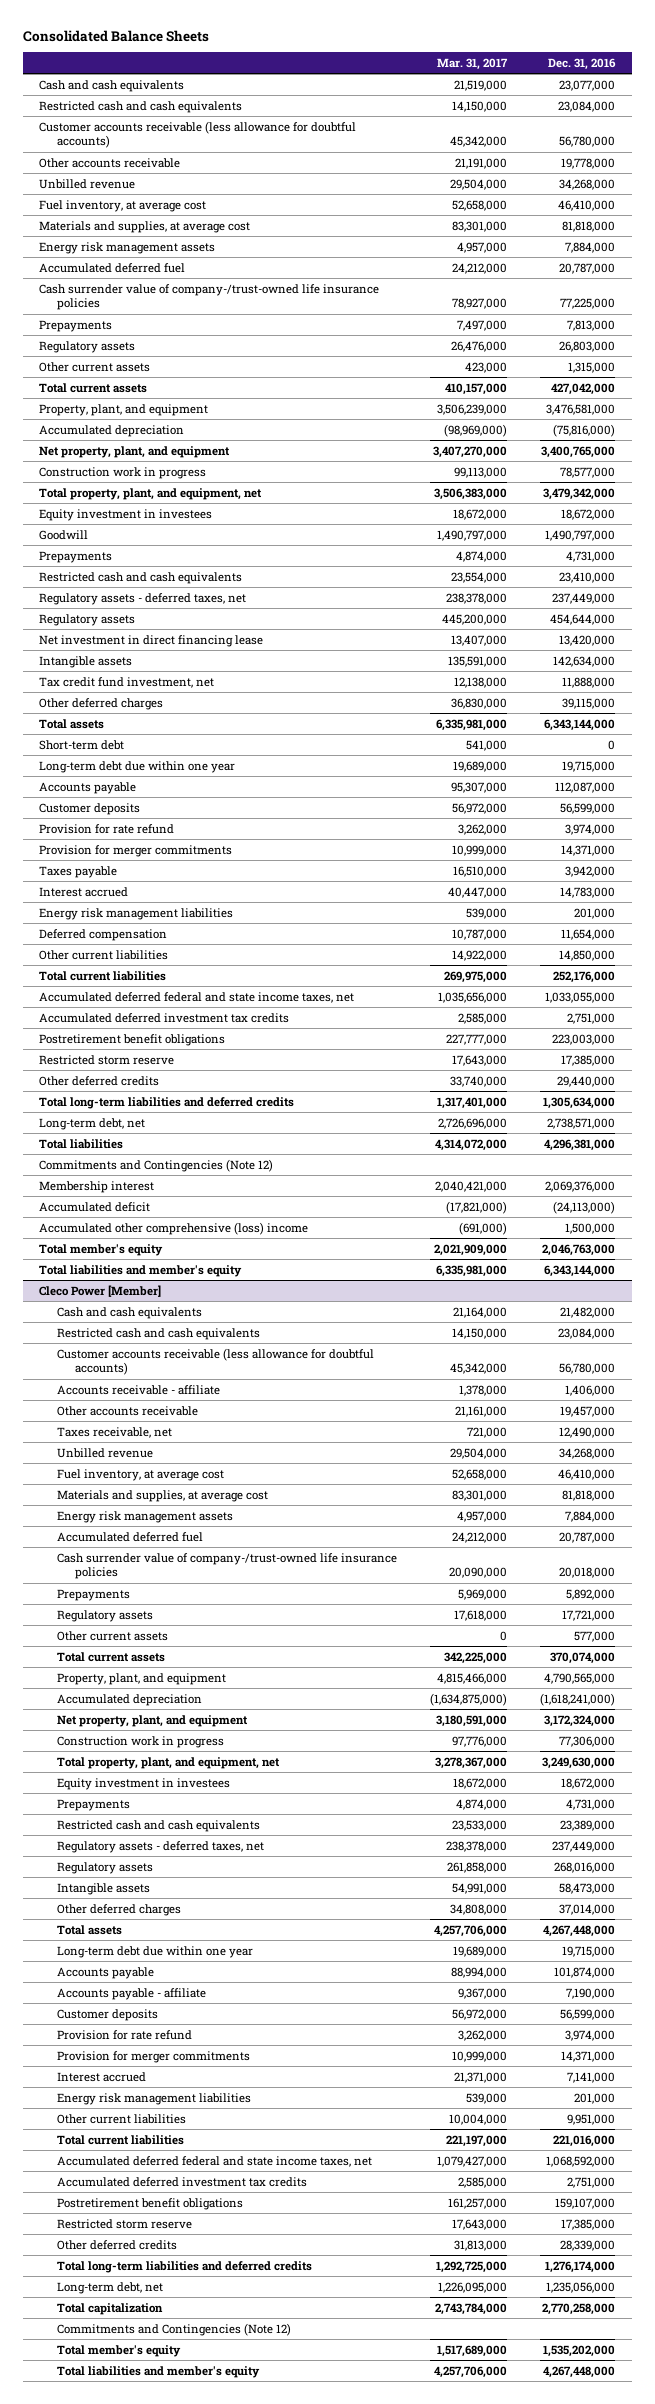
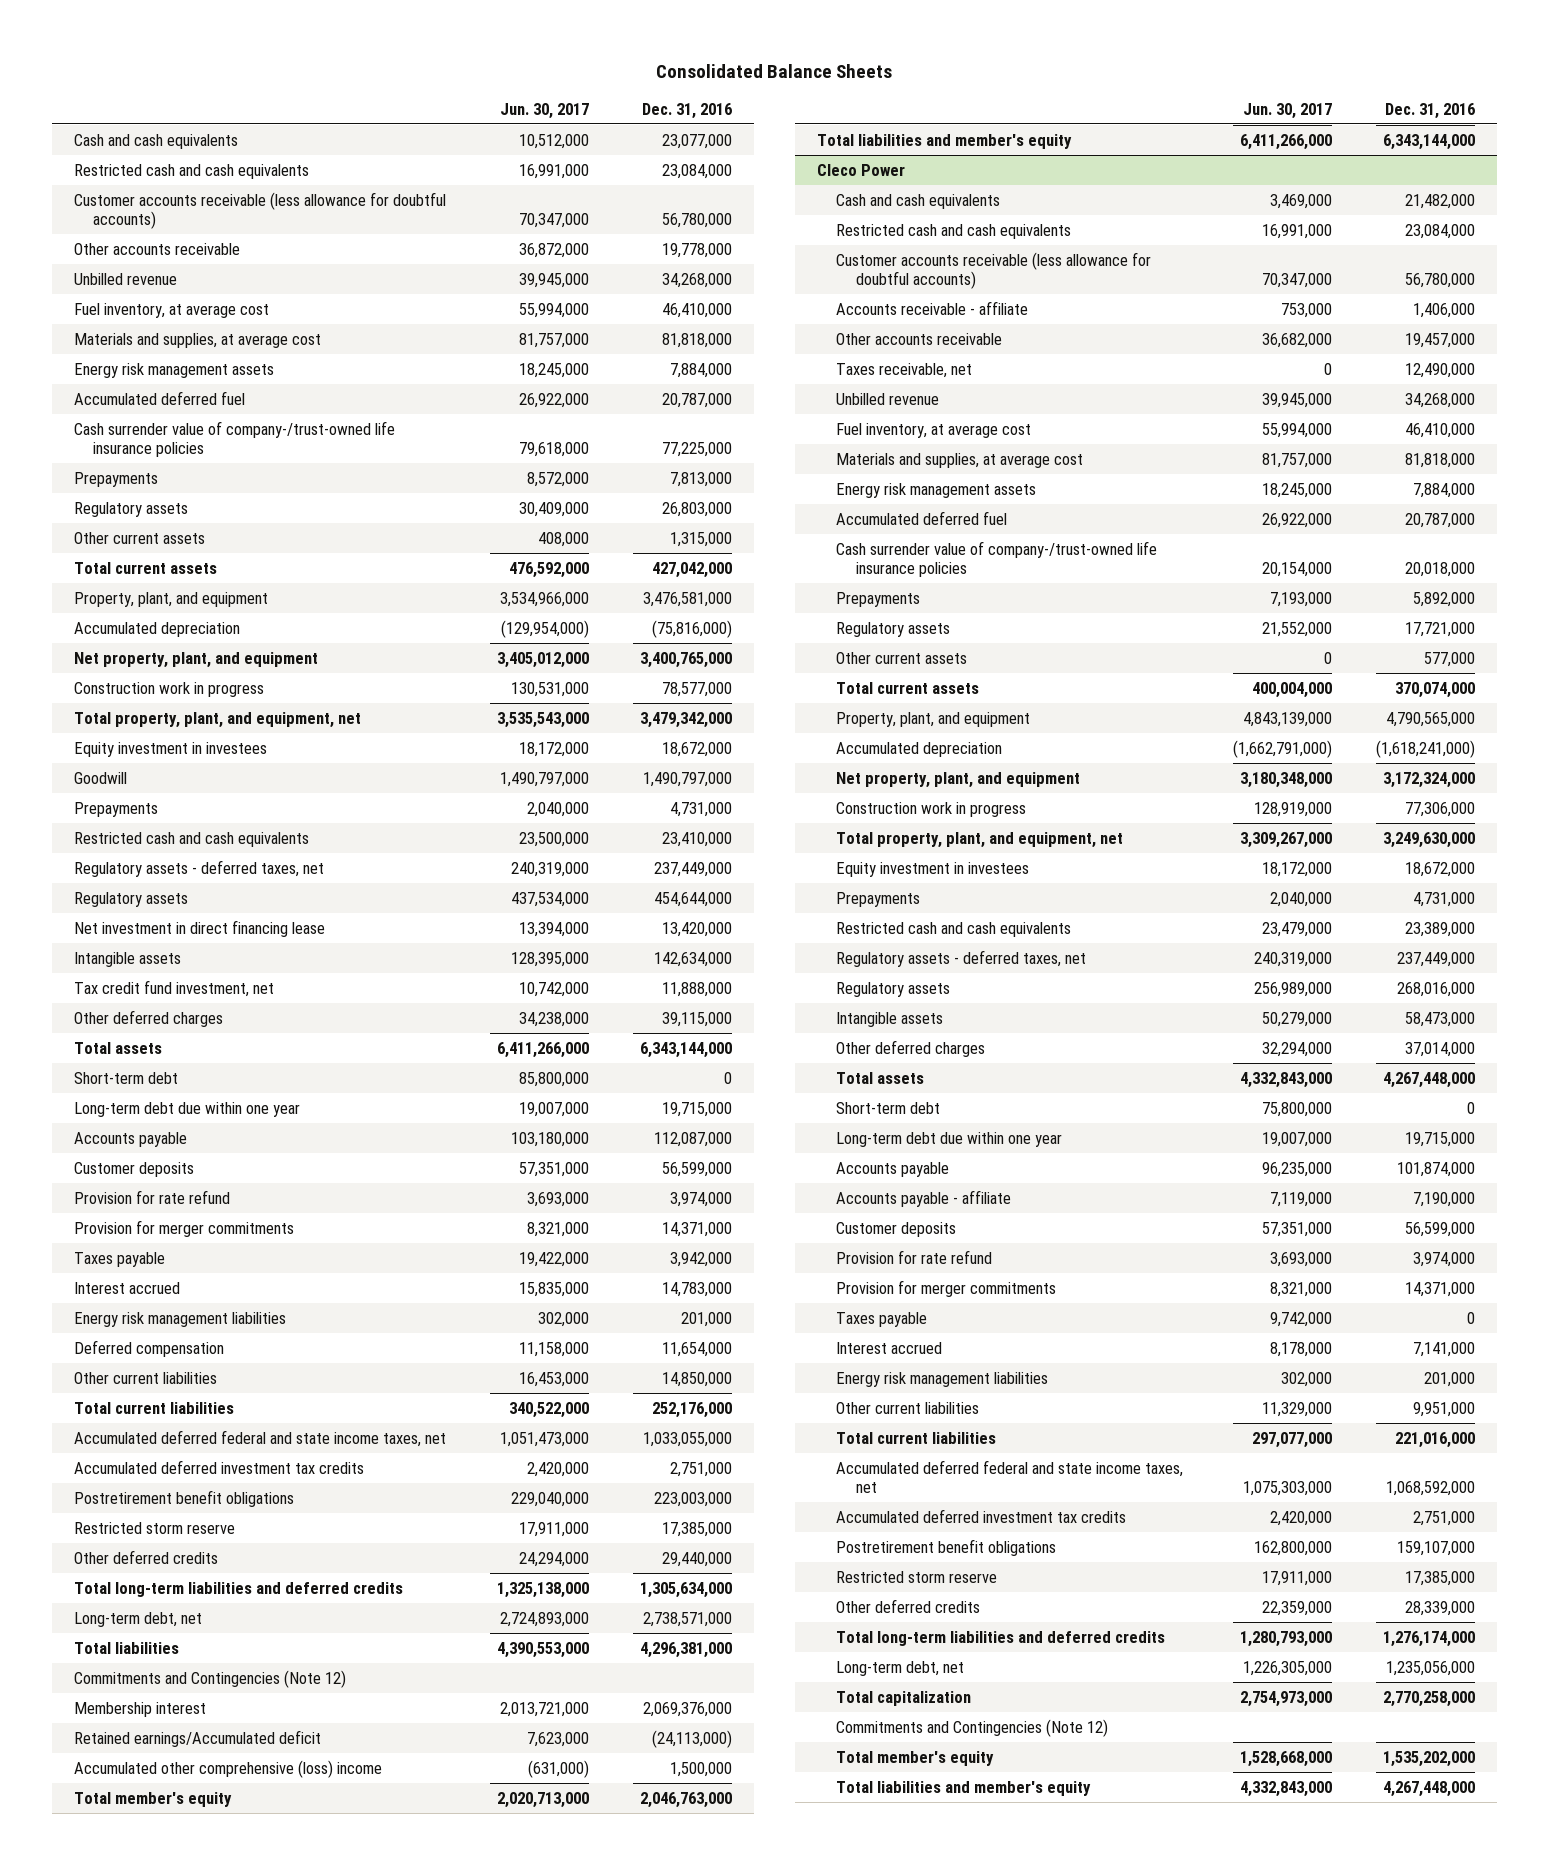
- | Mar. 31, 2017 | Dec. 31, 2016
+ | Jun. 30, 2017 | Dec. 31, 2016
- Accumulated deficit | (17,821,000) | (24,113,000)
+ Retained earnings/Accumulated deficit | 7,623,000 | (24,113,000)
- Cleco Power [Member]
+ Cleco Power
+ Short-term debt | 75,800,000 | 0
+ Taxes payable | 9,742,000 | 0

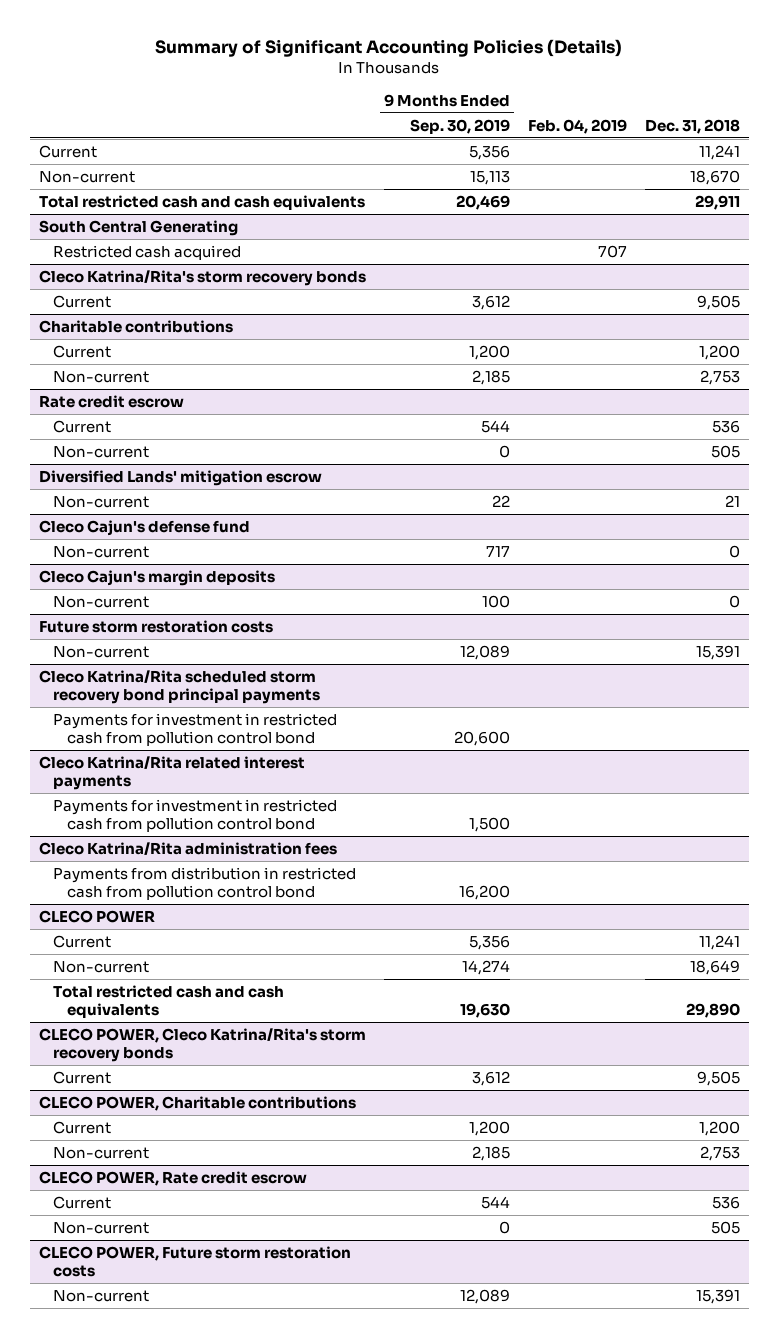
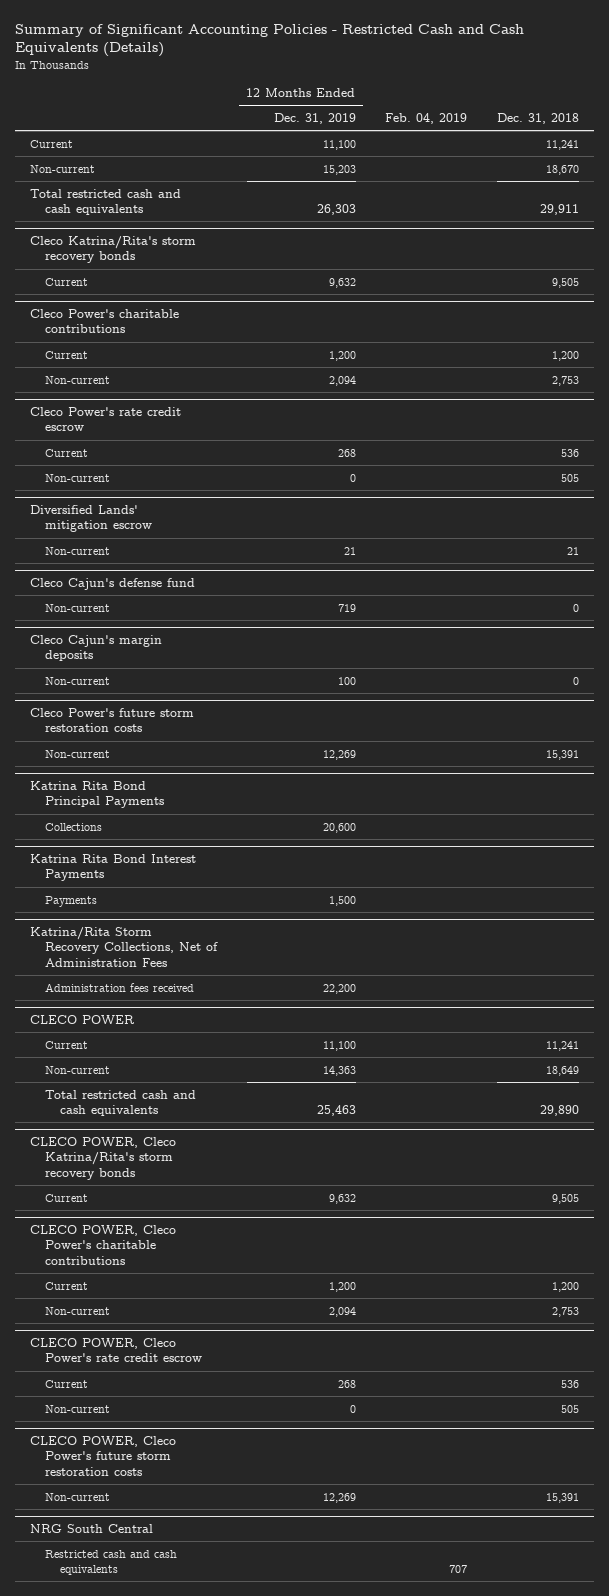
- Summary of Significant Accounting Policies (Details)
+ Summary of Significant Accounting Policies - Restricted Cash and Cash Equivalents (Details)
- | 9 Months Ended Sep. 30, 2019 | Feb. 04, 2019 | Dec. 31, 2018
+ | 12 Months Ended Dec. 31, 2019 | Feb. 04, 2019 | Dec. 31, 2018
- South Central Generating
- Restricted cash acquired | | 707 |
- Charitable contributions
+ Cleco Power's charitable contributions
- Rate credit escrow
+ Cleco Power's rate credit escrow
- Future storm restoration costs
+ Cleco Power's future storm restoration costs
- Cleco Katrina/Rita scheduled storm recovery bond principal payments
- Payments for investment in restricted cash from pollution control bond | 20,600 | |
- Cleco Katrina/Rita related interest payments
- Payments for investment in restricted cash from pollution control bond | 1,500 | |
- Cleco Katrina/Rita administration fees
- Payments from distribution in restricted cash from pollution control bond | 16,200 | |
+ Katrina Rita Bond Principal Payments
+ Collections | 20,600 | |
+ Katrina Rita Bond Interest Payments
+ Payments | 1,500 | |
+ Katrina/Rita Storm Recovery Collections, Net of Administration Fees
+ Administration fees received | 22,200 | |
- CLECO POWER, Charitable contributions
+ CLECO POWER, Cleco Power's charitable contributions
- CLECO POWER, Rate credit escrow
+ CLECO POWER, Cleco Power's rate credit escrow
- CLECO POWER, Future storm restoration costs
+ CLECO POWER, Cleco Power's future storm restoration costs
+ NRG South Central
+ Restricted cash and cash equivalents | | 707 |

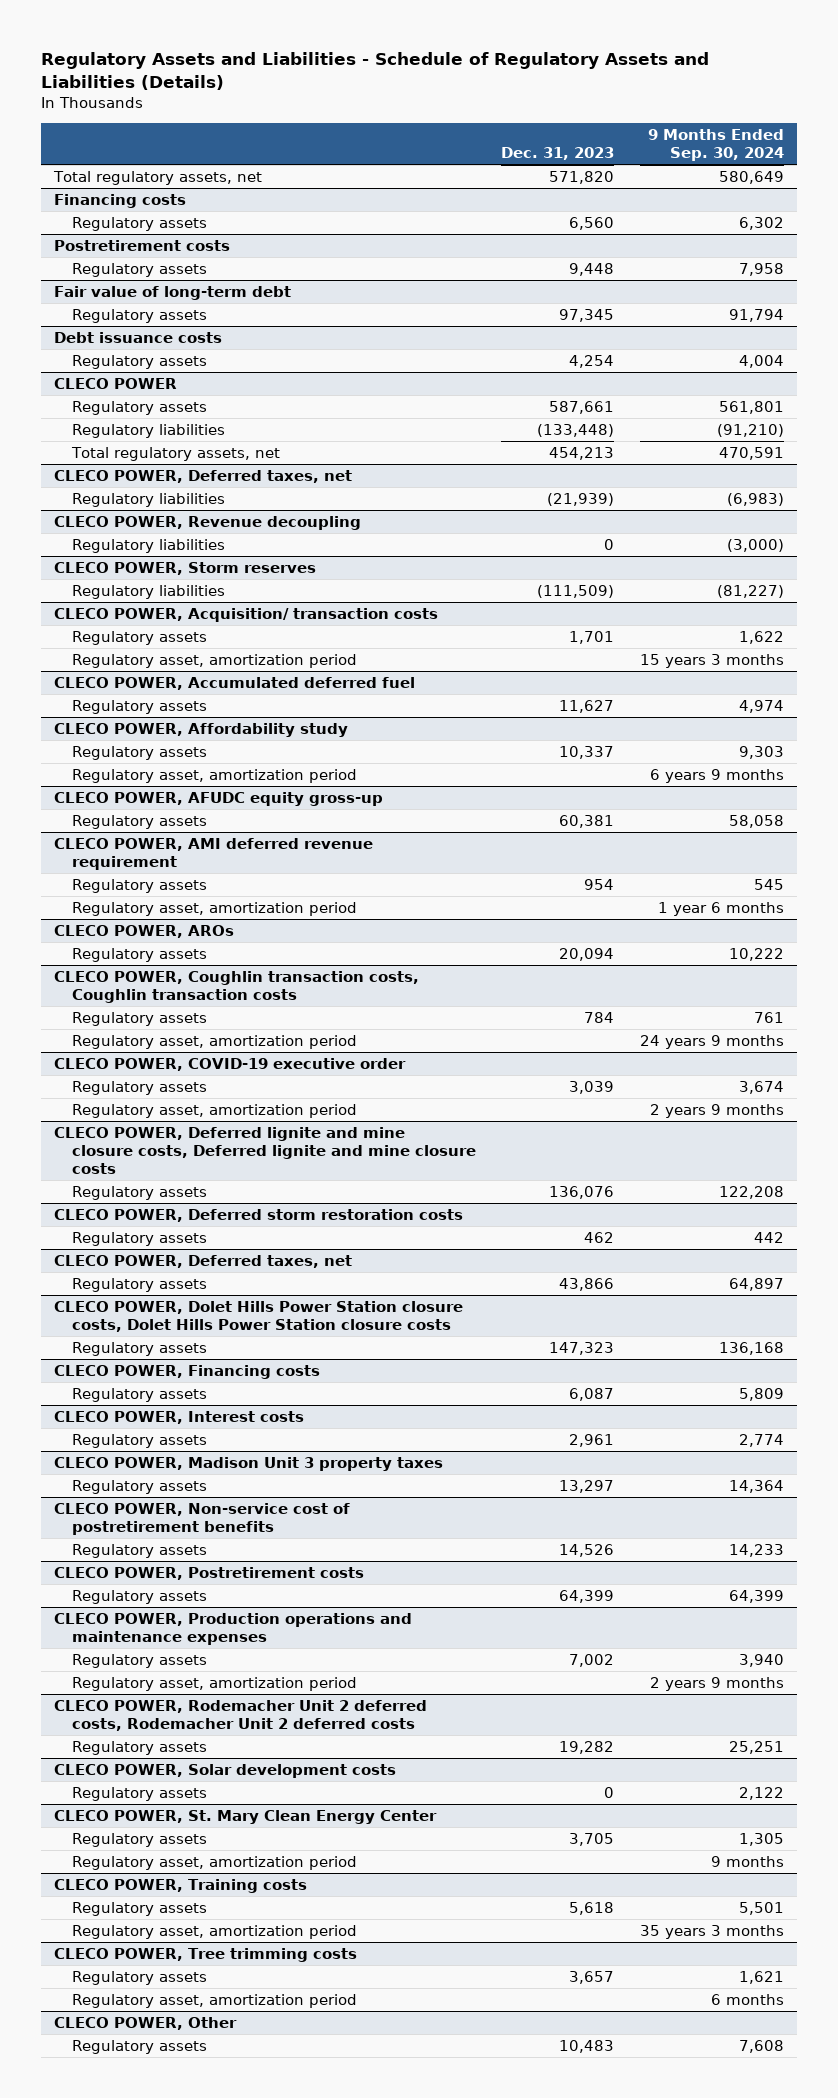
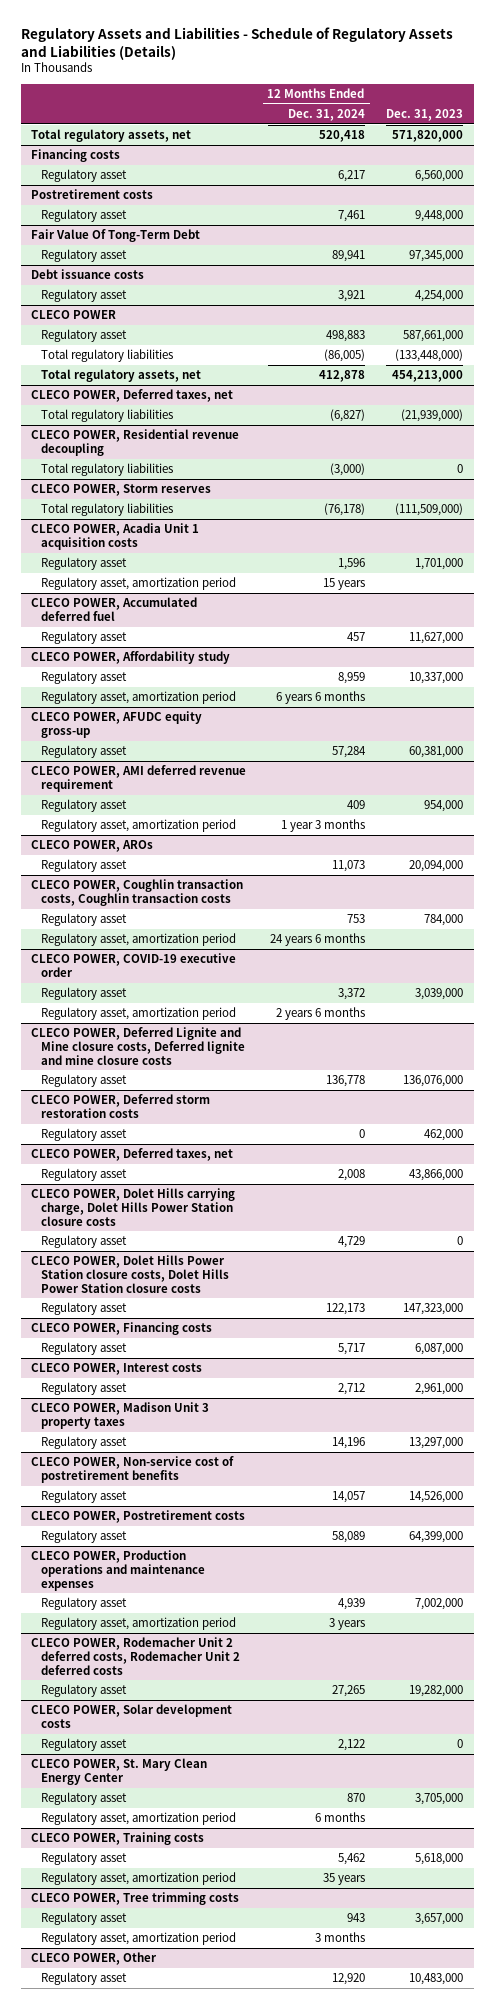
- | Dec. 31, 2023 | 9 Months Ended Sep. 30, 2024
+ | 12 Months Ended Dec. 31, 2024 | Dec. 31, 2023
- Total regulatory assets, net | 571,820 | 580,649
+ Total regulatory assets, net | 520,418 | 571,820,000
@ Financing costs
- Regulatory assets | 6,560 | 6,302
+ Regulatory asset | 6,217 | 6,560,000
@ Postretirement costs
- Regulatory assets | 9,448 | 7,958
- Fair value of long-term debt
- Regulatory assets | 97,345 | 91,794
@ Postretirement costs
+ Regulatory asset | 7,461 | 9,448,000
+ Fair Value Of Tong-Term Debt
+ Regulatory asset | 89,941 | 97,345,000
@ Debt issuance costs
- Regulatory assets | 4,254 | 4,004
+ Regulatory asset | 3,921 | 4,254,000
@ CLECO POWER
- Regulatory assets | 587,661 | 561,801
- Regulatory liabilities | (133,448) | (91,210)
- Total regulatory assets, net | 454,213 | 470,591
+ Regulatory asset | 498,883 | 587,661,000
+ Total regulatory liabilities | (86,005) | (133,448,000)
+ Total regulatory assets, net | 412,878 | 454,213,000
@ CLECO POWER, Deferred taxes, net
- Regulatory liabilities | (21,939) | (6,983)
- CLECO POWER, Revenue decoupling
- Regulatory liabilities | 0 | (3,000)
@ CLECO POWER, Deferred taxes, net
+ Total regulatory liabilities | (6,827) | (21,939,000)
+ CLECO POWER, Residential revenue decoupling
+ Total regulatory liabilities | (3,000) | 0
@ CLECO POWER, Storm reserves
- Regulatory liabilities | (111,509) | (81,227)
- CLECO POWER, Acquisition/ transaction costs
- Regulatory assets | 1,701 | 1,622
@ CLECO POWER, Storm reserves
+ Total regulatory liabilities | (76,178) | (111,509,000)
+ CLECO POWER, Acadia Unit 1 acquisition costs
+ Regulatory asset | 1,596 | 1,701,000
@ CLECO POWER, Accumulated deferred fuel
- Regulatory assets | 11,627 | 4,974
+ Regulatory asset | 457 | 11,627,000
@ CLECO POWER, Affordability study
- Regulatory assets | 10,337 | 9,303
+ Regulatory asset | 8,959 | 10,337,000
@ CLECO POWER, AFUDC equity gross-up
- Regulatory assets | 60,381 | 58,058
+ Regulatory asset | 57,284 | 60,381,000
@ CLECO POWER, AMI deferred revenue requirement
- Regulatory assets | 954 | 545
+ Regulatory asset | 409 | 954,000
@ CLECO POWER, AROs
- Regulatory assets | 20,094 | 10,222
+ Regulatory asset | 11,073 | 20,094,000
@ CLECO POWER, Coughlin transaction costs, Coughlin transaction costs
- Regulatory assets | 784 | 761
+ Regulatory asset | 753 | 784,000
@ CLECO POWER, COVID-19 executive order
- Regulatory assets | 3,039 | 3,674
+ Regulatory asset | 3,372 | 3,039,000
- CLECO POWER, Deferred lignite and mine closure costs, Deferred lignite and mine closure costs
- Regulatory assets | 136,076 | 122,208
+ CLECO POWER, Deferred Lignite and Mine closure costs, Deferred lignite and mine closure costs
+ Regulatory asset | 136,778 | 136,076,000
@ CLECO POWER, Deferred storm restoration costs
- Regulatory assets | 462 | 442
+ Regulatory asset | 0 | 462,000
@ CLECO POWER, Deferred taxes, net
- Regulatory assets | 43,866 | 64,897
+ Regulatory asset | 2,008 | 43,866,000
+ CLECO POWER, Dolet Hills carrying charge, Dolet Hills Power Station closure costs
+ Regulatory asset | 4,729 | 0
@ CLECO POWER, Dolet Hills Power Station closure costs, Dolet Hills Power Station closure costs
- Regulatory assets | 147,323 | 136,168
+ Regulatory asset | 122,173 | 147,323,000
@ CLECO POWER, Financing costs
- Regulatory assets | 6,087 | 5,809
+ Regulatory asset | 5,717 | 6,087,000
@ CLECO POWER, Interest costs
- Regulatory assets | 2,961 | 2,774
+ Regulatory asset | 2,712 | 2,961,000
@ CLECO POWER, Madison Unit 3 property taxes
- Regulatory assets | 13,297 | 14,364
+ Regulatory asset | 14,196 | 13,297,000
@ CLECO POWER, Non-service cost of postretirement benefits
- Regulatory assets | 14,526 | 14,233
+ Regulatory asset | 14,057 | 14,526,000
@ CLECO POWER, Postretirement costs
- Regulatory assets | 64,399 | 64,399
+ Regulatory asset | 58,089 | 64,399,000
@ CLECO POWER, Production operations and maintenance expenses
- Regulatory assets | 7,002 | 3,940
+ Regulatory asset | 4,939 | 7,002,000
@ CLECO POWER, Rodemacher Unit 2 deferred costs, Rodemacher Unit 2 deferred costs
- Regulatory assets | 19,282 | 25,251
+ Regulatory asset | 27,265 | 19,282,000
@ CLECO POWER, Solar development costs
- Regulatory assets | 0 | 2,122
+ Regulatory asset | 2,122 | 0
@ CLECO POWER, St. Mary Clean Energy Center
- Regulatory assets | 3,705 | 1,305
+ Regulatory asset | 870 | 3,705,000
@ CLECO POWER, Training costs
- Regulatory assets | 5,618 | 5,501
+ Regulatory asset | 5,462 | 5,618,000
@ CLECO POWER, Tree trimming costs
- Regulatory assets | 3,657 | 1,621
+ Regulatory asset | 943 | 3,657,000
@ CLECO POWER, Other
- Regulatory assets | 10,483 | 7,608
+ Regulatory asset | 12,920 | 10,483,000

